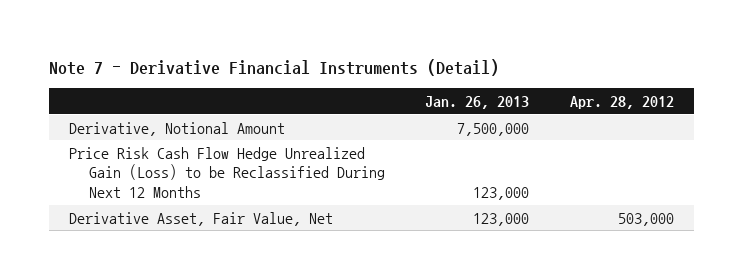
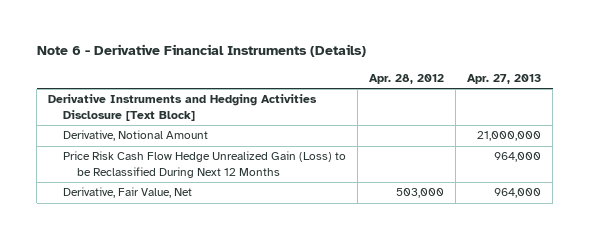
- Note 7 - Derivative Financial Instruments (Detail)
+ Note 6 - Derivative Financial Instruments (Details)
- | Jan. 26, 2013 | Apr. 28, 2012
+ | Apr. 28, 2012 | Apr. 27, 2013
+ Derivative Instruments and Hedging Activities Disclosure [Text Block]
- Derivative Asset, Fair Value, Net | 123,000 | 503,000
+ Derivative, Fair Value, Net | 503,000 | 964,000

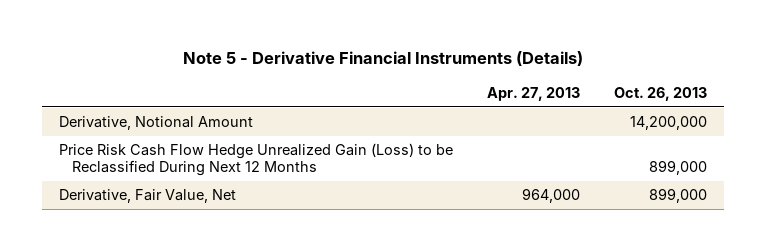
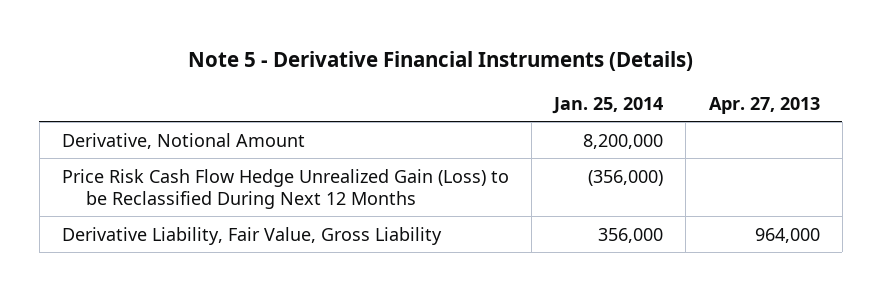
- | Apr. 27, 2013 | Oct. 26, 2013
+ | Jan. 25, 2014 | Apr. 27, 2013
- Derivative, Fair Value, Net | 964,000 | 899,000
+ Derivative Liability, Fair Value, Gross Liability | 356,000 | 964,000

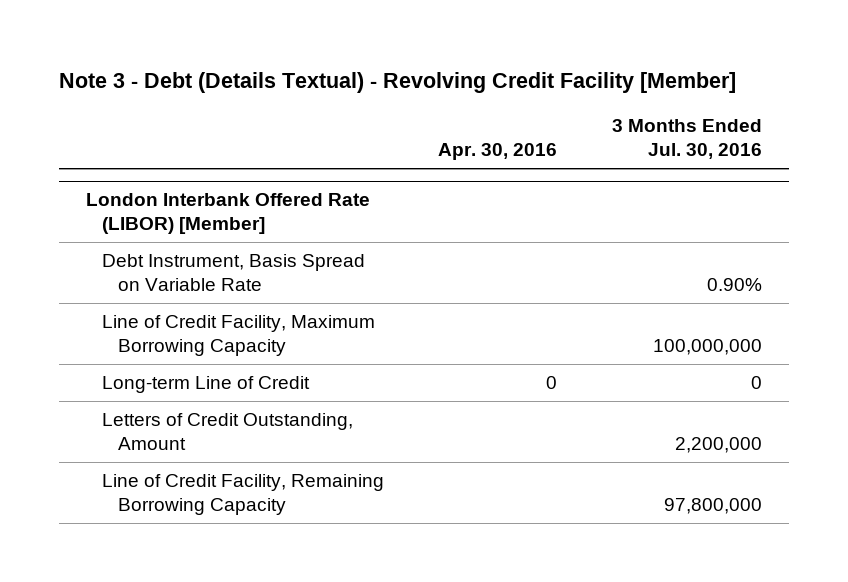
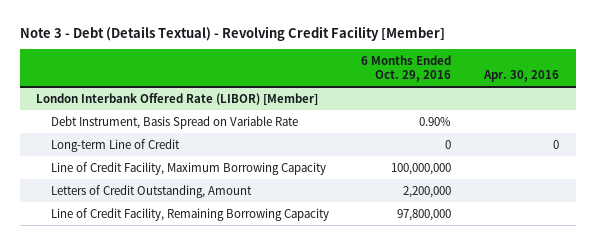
- | Apr. 30, 2016 | 3 Months Ended Jul. 30, 2016
+ | 6 Months Ended Oct. 29, 2016 | Apr. 30, 2016
@ London Interbank Offered Rate (LIBOR) [Member]
moved down: Line of Credit Facility, Maximum Borrowing Capacity | 100,000,000 |

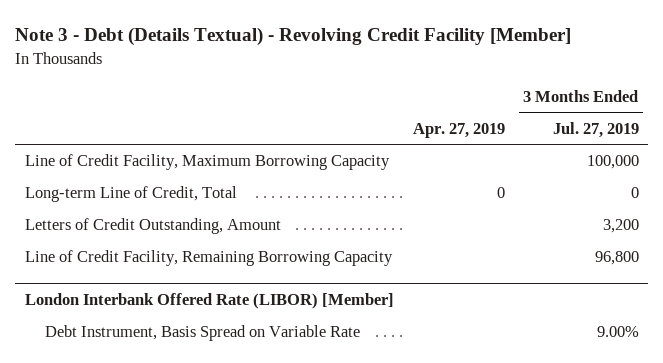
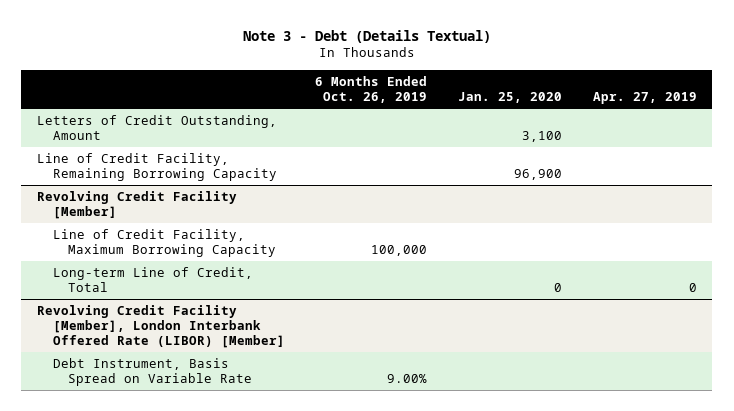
- Note 3 - Debt (Details Textual) - Revolving Credit Facility [Member]
+ Note 3 - Debt (Details Textual)
- | Apr. 27, 2019 | 3 Months Ended Jul. 27, 2019
+ | 6 Months Ended Oct. 26, 2019 | Jan. 25, 2020 | Apr. 27, 2019
- Line of Credit Facility, Maximum Borrowing Capacity | | 100,000
- Long-term Line of Credit, Total | 0 | 0
- London Interbank Offered Rate (LIBOR) [Member]
- Debt Instrument, Basis Spread on Variable Rate | | 9.00%
+ Revolving Credit Facility [Member]
+ Line of Credit Facility, Maximum Borrowing Capacity | 100,000 | |
+ Long-term Line of Credit, Total | | 0 | 0
+ Revolving Credit Facility [Member], London Interbank Offered Rate (LIBOR) [Member]
+ Debt Instrument, Basis Spread on Variable Rate | 9.00% | |

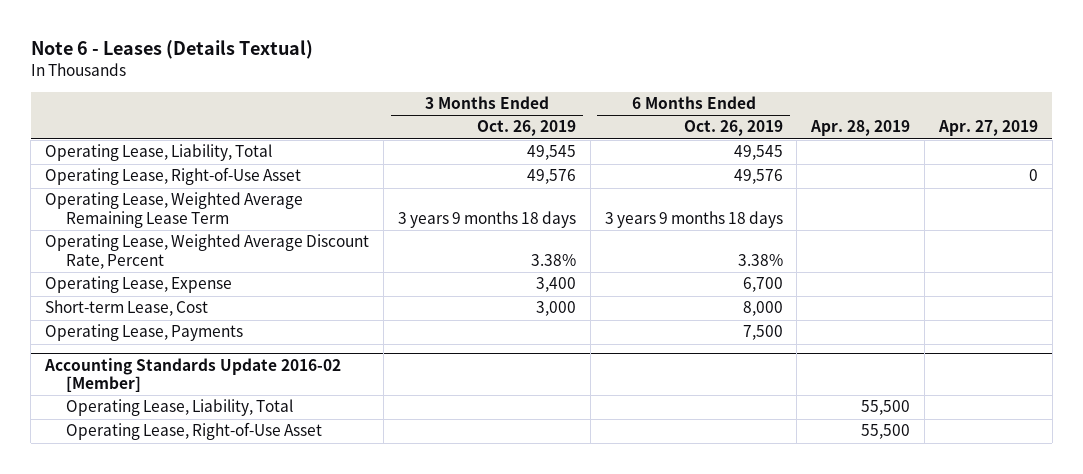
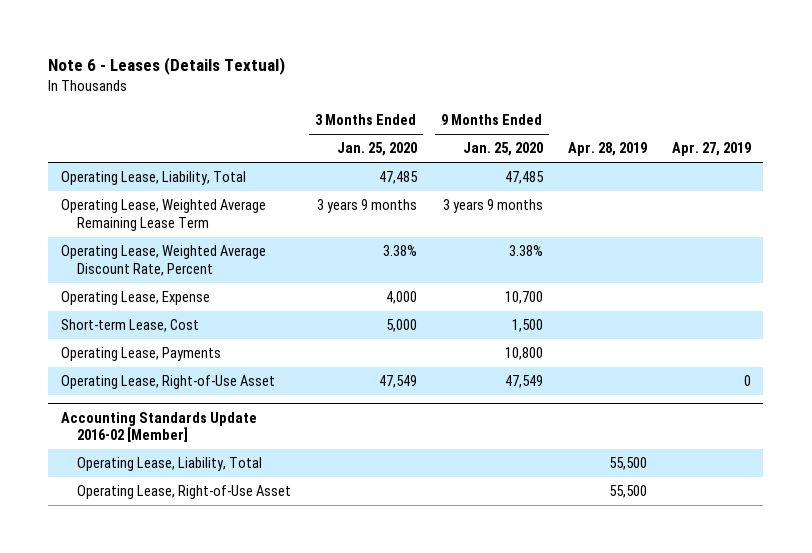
- | 3 Months Ended Oct. 26, 2019 | 6 Months Ended Oct. 26, 2019 | Apr. 28, 2019 | Apr. 27, 2019
+ | 3 Months Ended Jan. 25, 2020 | 9 Months Ended Jan. 25, 2020 | Apr. 28, 2019 | Apr. 27, 2019
moved down: Operating Lease, Right-of-Use Asset | 47,549 | 47,549 | | 0

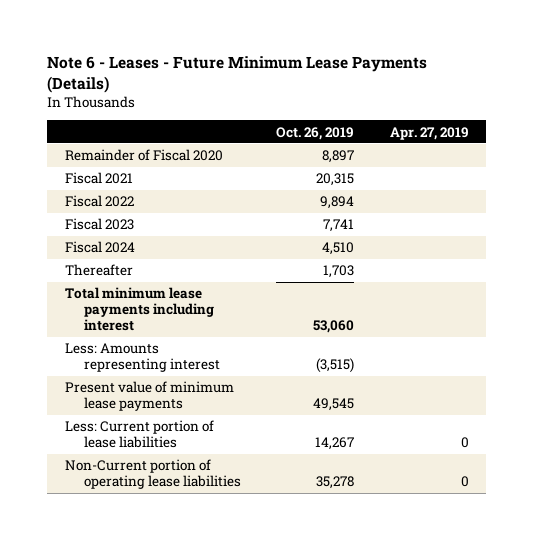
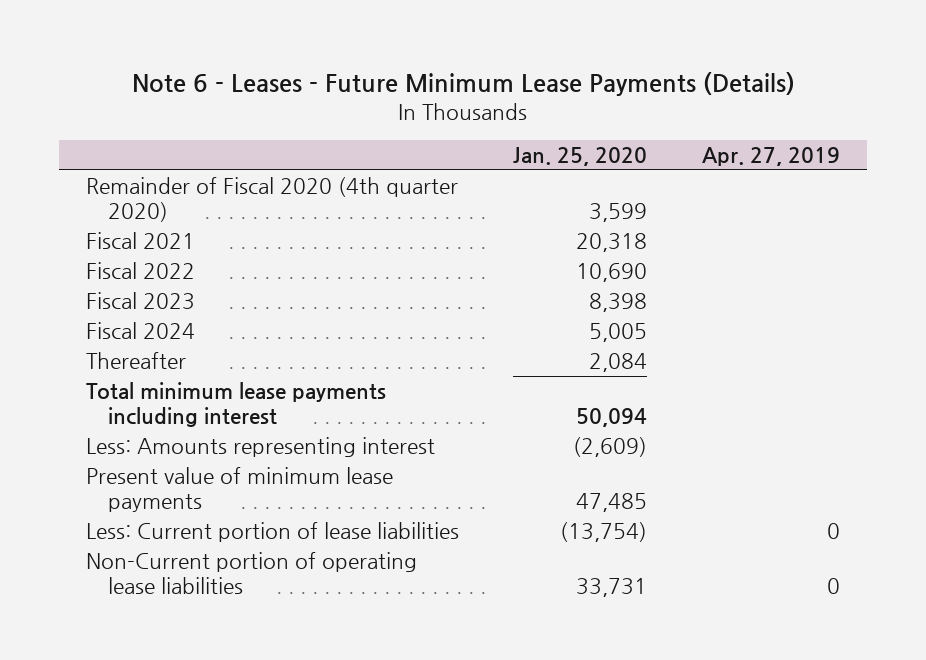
- | Oct. 26, 2019 | Apr. 27, 2019
+ | Jan. 25, 2020 | Apr. 27, 2019
- Remainder of Fiscal 2020 | 8,897 |
+ Remainder of Fiscal 2020 (4th quarter 2020) | 3,599 |

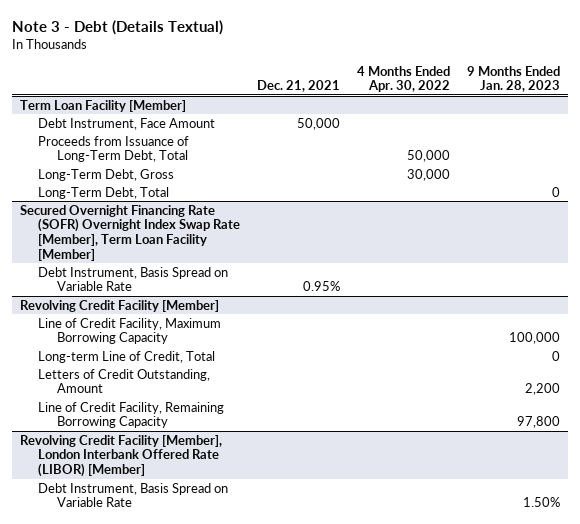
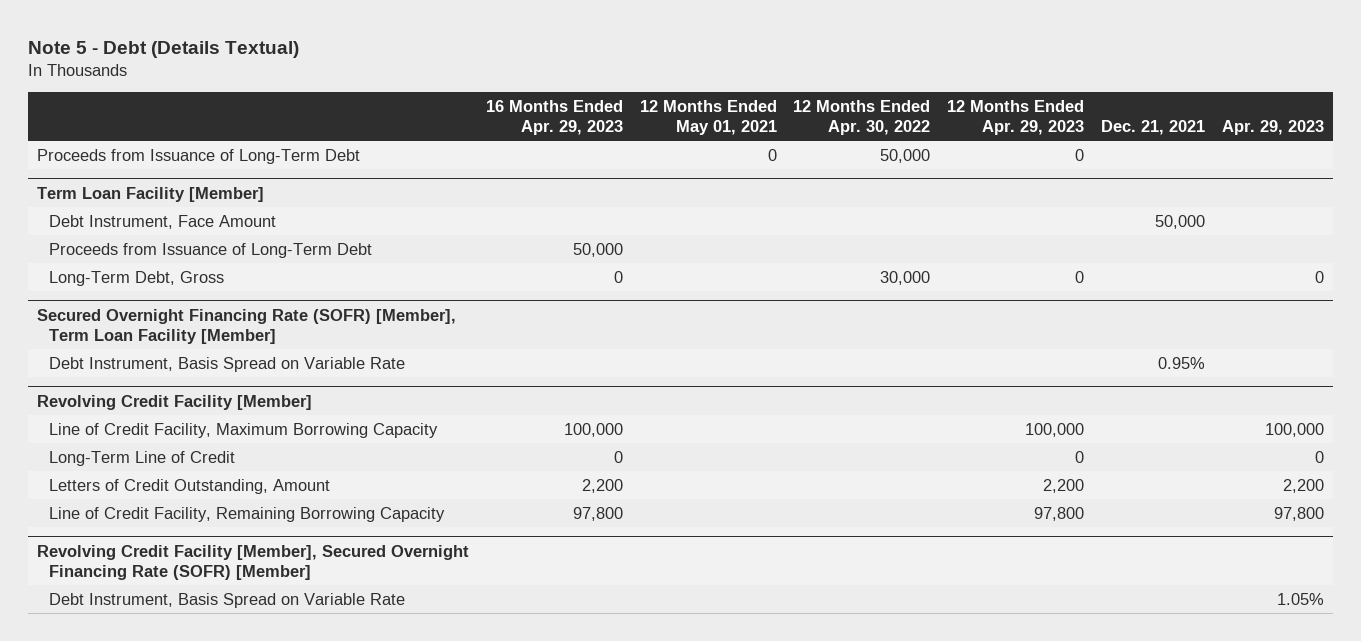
- Note 3 - Debt (Details Textual)
+ Note 5 - Debt (Details Textual)
- | Dec. 21, 2021 | 4 Months Ended Apr. 30, 2022 | 9 Months Ended Jan. 28, 2023
+ | 16 Months Ended Apr. 29, 2023 | 12 Months Ended May 01, 2021 | 12 Months Ended Apr. 30, 2022 | 12 Months Ended Apr. 29, 2023 | Dec. 21, 2021 | Apr. 29, 2023
+ Proceeds from Issuance of Long-Term Debt | | 0 | 50,000 | 0 | |
@ Term Loan Facility [Member]
- Proceeds from Issuance of Long-Term Debt, Total | | 50,000 |
+ Proceeds from Issuance of Long-Term Debt | 50,000 | | | | |
- Long-Term Debt, Total | | | 0
- Secured Overnight Financing Rate (SOFR) Overnight Index Swap Rate [Member], Term Loan Facility [Member]
+ Secured Overnight Financing Rate (SOFR) [Member], Term Loan Facility [Member]
@ Revolving Credit Facility [Member]
- Long-term Line of Credit, Total | | | 0
+ Long-Term Line of Credit | 0 | | | 0 | | 0
- Revolving Credit Facility [Member], London Interbank Offered Rate (LIBOR) [Member]
- Debt Instrument, Basis Spread on Variable Rate | | | 1.50%
+ Revolving Credit Facility [Member], Secured Overnight Financing Rate (SOFR) [Member]
+ Debt Instrument, Basis Spread on Variable Rate | | | | | | 1.05%

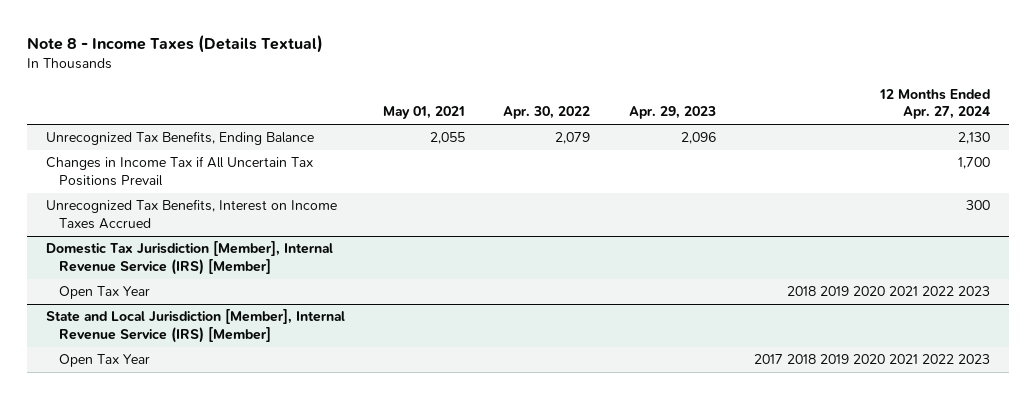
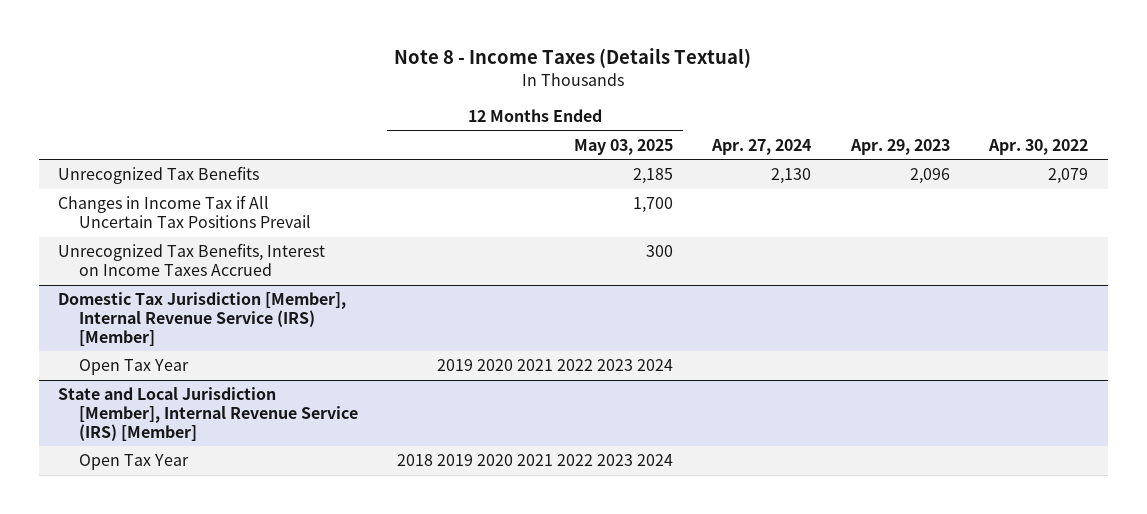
- | May 01, 2021 | Apr. 30, 2022 | Apr. 29, 2023 | 12 Months Ended Apr. 27, 2024
+ | 12 Months Ended May 03, 2025 | Apr. 27, 2024 | Apr. 29, 2023 | Apr. 30, 2022
- Unrecognized Tax Benefits, Ending Balance | 2,055 | 2,079 | 2,096 | 2,130
+ Unrecognized Tax Benefits | 2,185 | 2,130 | 2,096 | 2,079

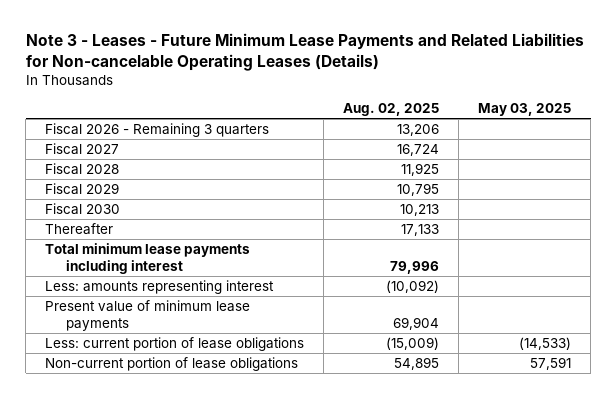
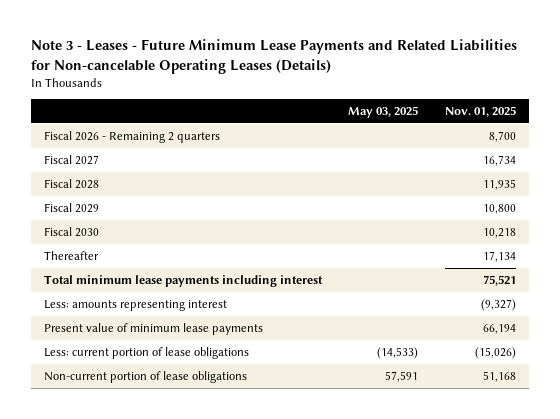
- | Aug. 02, 2025 | May 03, 2025
+ | May 03, 2025 | Nov. 01, 2025
- Fiscal 2026 - Remaining 3 quarters | 13,206 |
+ Fiscal 2026 - Remaining 2 quarters | | 8,700

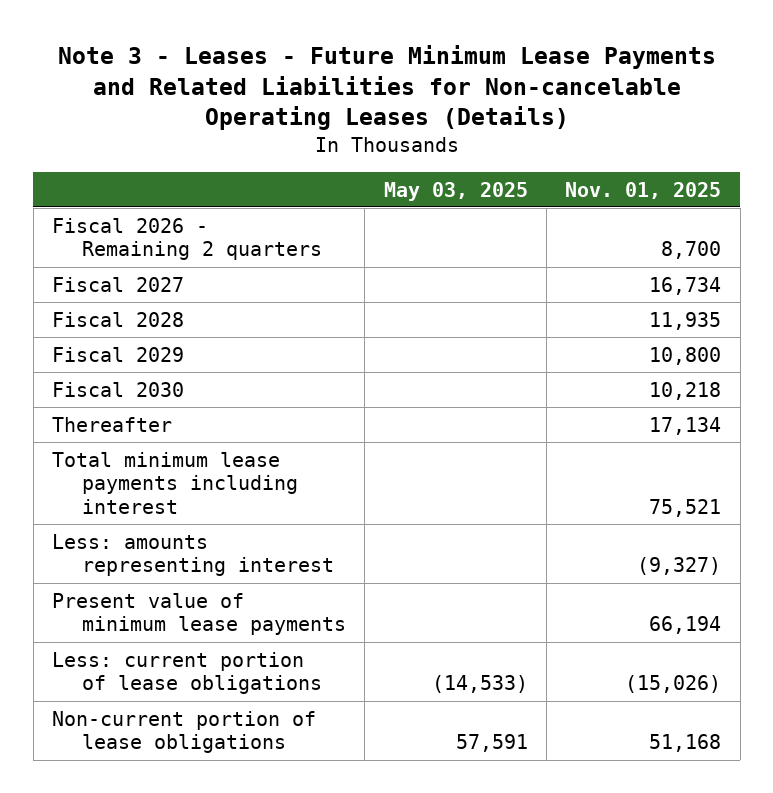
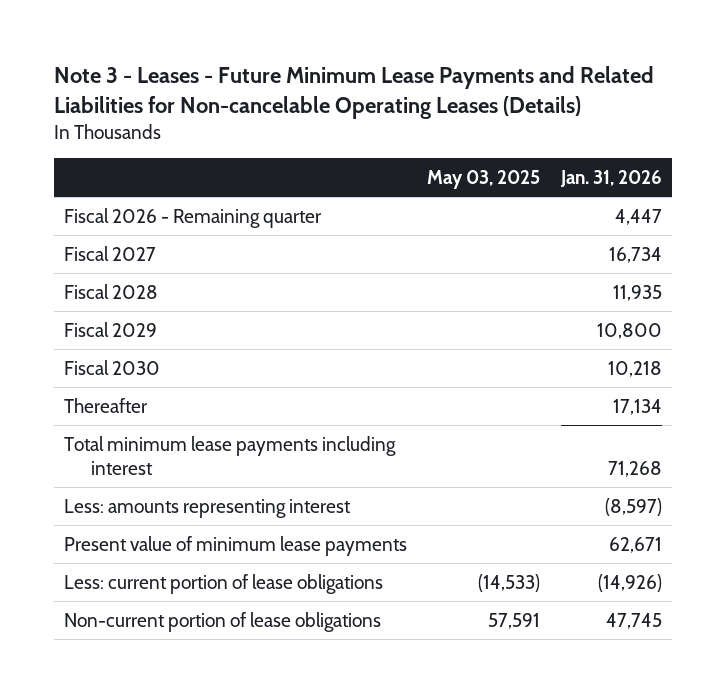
- | May 03, 2025 | Nov. 01, 2025
+ | May 03, 2025 | Jan. 31, 2026
- Fiscal 2026 - Remaining 2 quarters | | 8,700
+ Fiscal 2026 - Remaining quarter | | 4,447

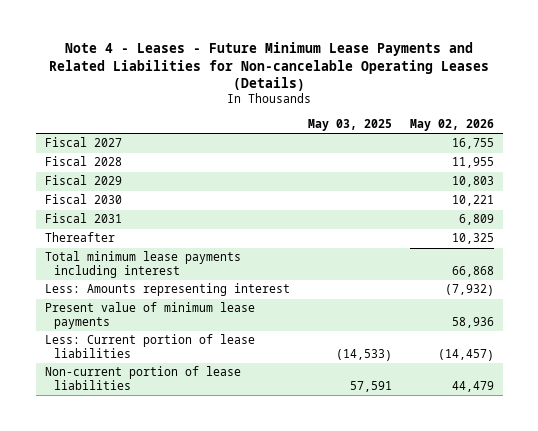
- Note 3 - Leases - Future Minimum Lease Payments and Related Liabilities for Non-cancelable Operating Leases (Details)
+ Note 4 - Leases - Future Minimum Lease Payments and Related Liabilities for Non-cancelable Operating Leases (Details)
- | May 03, 2025 | Jan. 31, 2026
+ | May 03, 2025 | May 02, 2026
- Fiscal 2026 - Remaining quarter | | 4,447
+ Fiscal 2031 | | 6,809
- Less: amounts representing interest | | (8,597)
+ Less: Amounts representing interest | | (7,932)
- Less: current portion of lease obligations | (14,533) | (14,926)
- Non-current portion of lease obligations | 57,591 | 47,745
+ Less: Current portion of lease liabilities | (14,533) | (14,457)
+ Non-current portion of lease liabilities | 57,591 | 44,479

